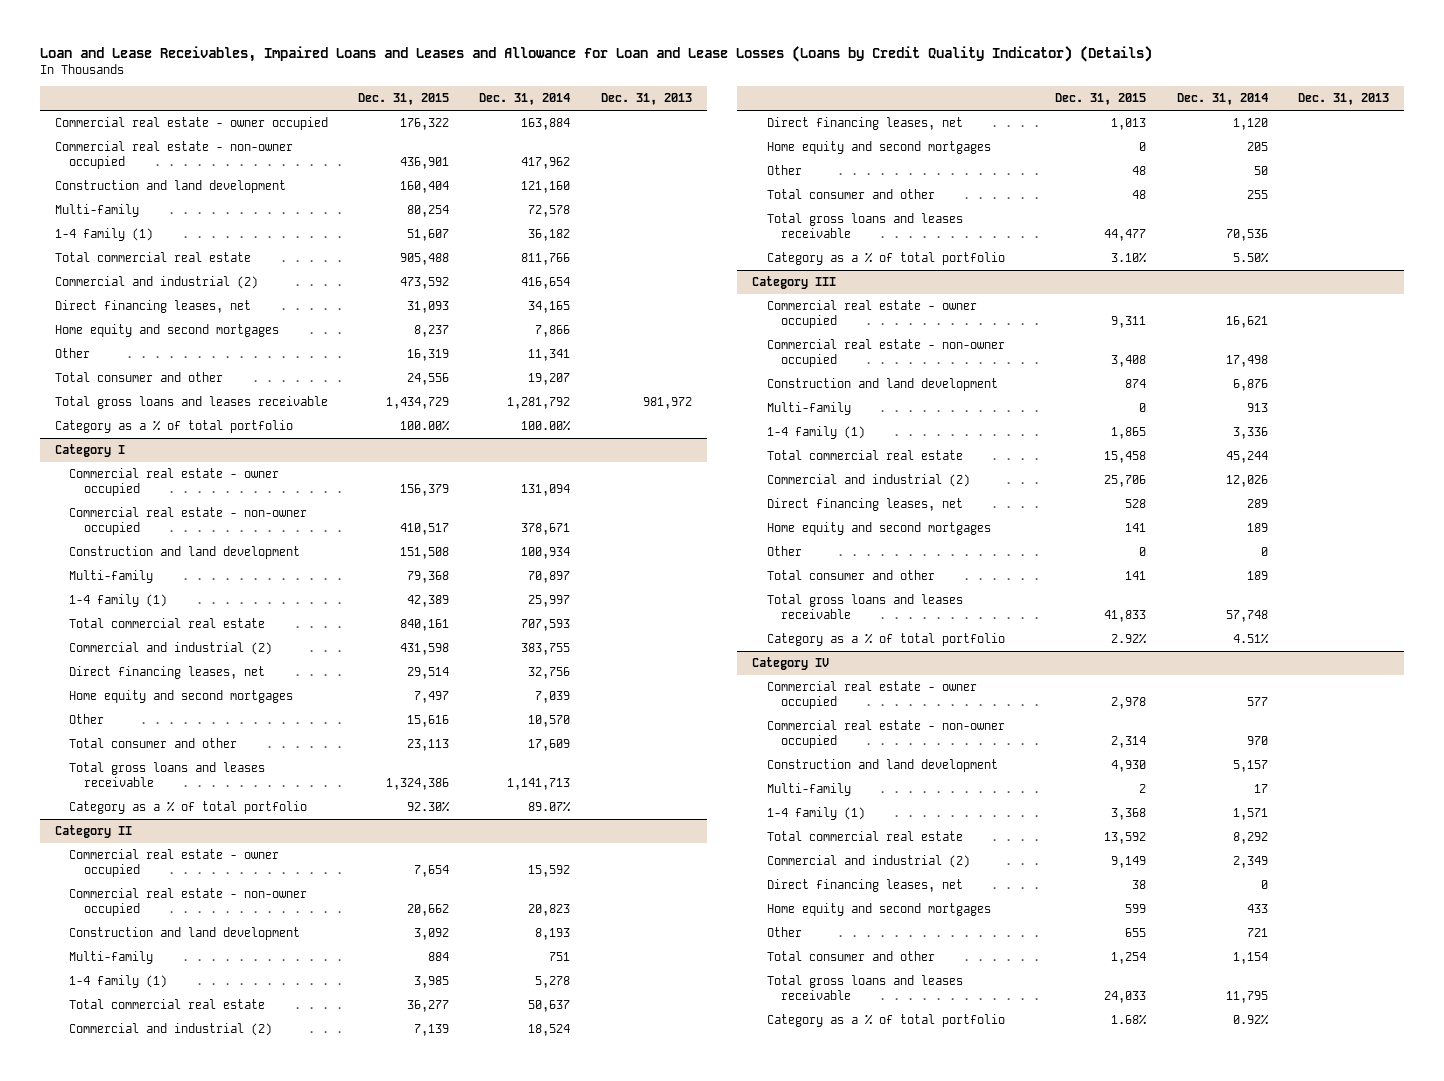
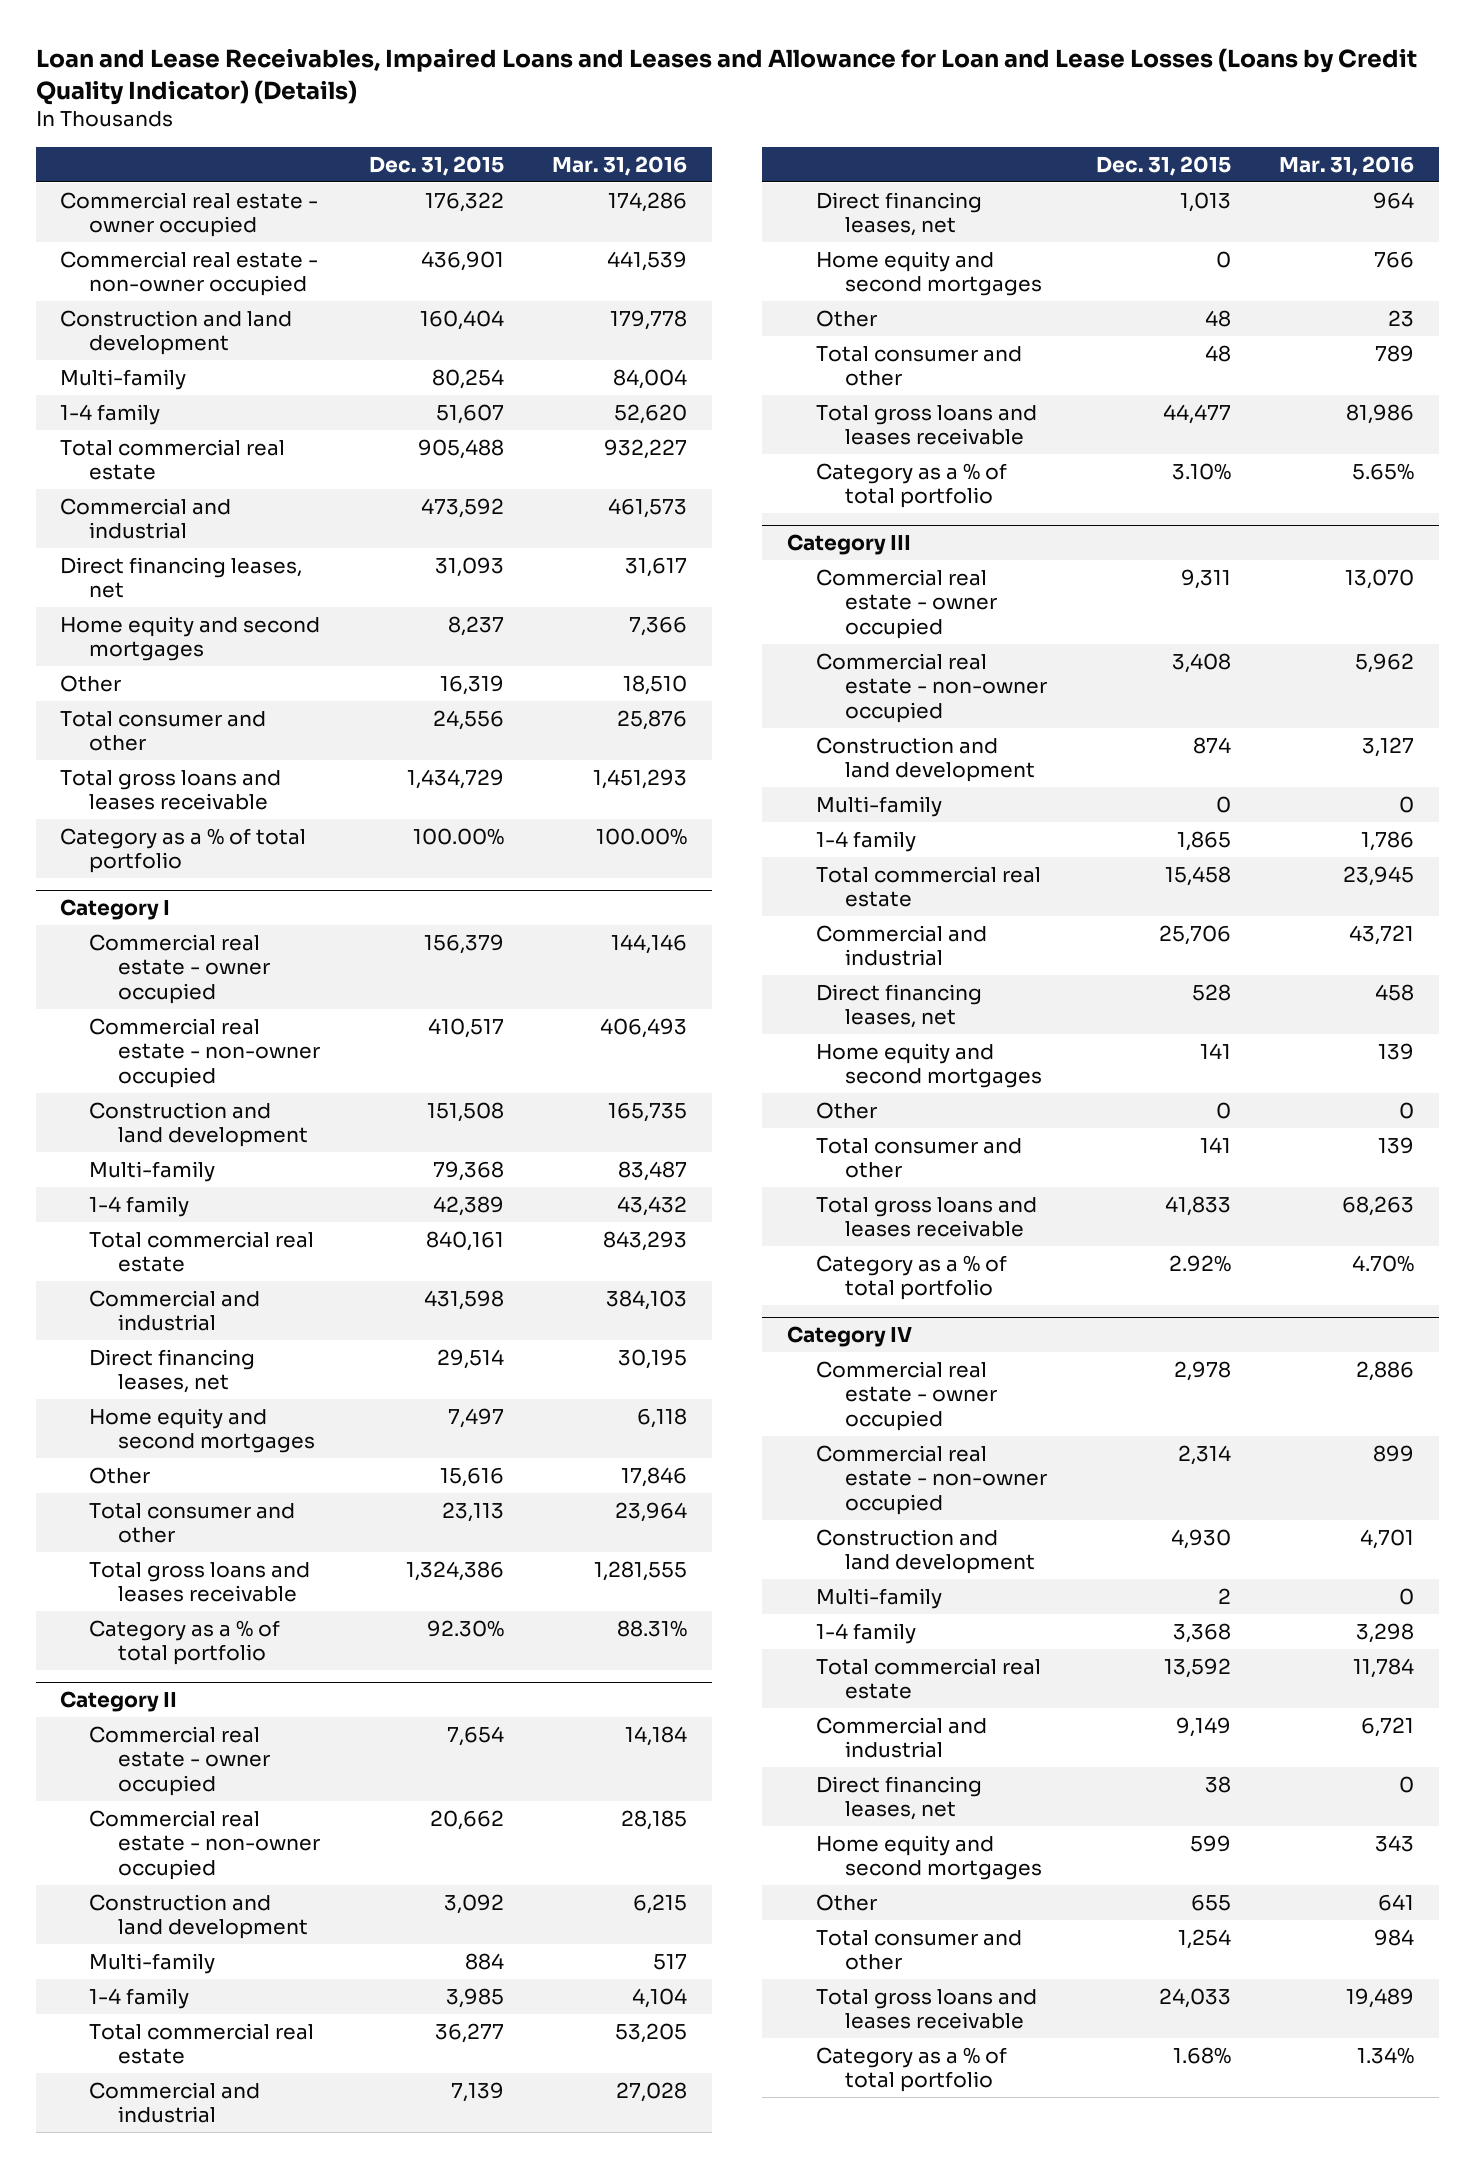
- | Dec. 31, 2015 | Dec. 31, 2014 | Dec. 31, 2013
+ | Dec. 31, 2015 | Mar. 31, 2016
- 1-4 family (1) | 51,607 | 36,182 |
+ 1-4 family | 51,607 | 52,620
- Commercial and industrial (2) | 473,592 | 416,654 |
+ Commercial and industrial | 473,592 | 461,573
@ Category I
- 1-4 family (1) | 42,389 | 25,997 |
+ 1-4 family | 42,389 | 43,432
- Commercial and industrial (2) | 431,598 | 383,755 |
+ Commercial and industrial | 431,598 | 384,103
@ Category II
- 1-4 family (1) | 3,985 | 5,278 |
+ 1-4 family | 3,985 | 4,104
- Commercial and industrial (2) | 7,139 | 18,524 |
+ Commercial and industrial | 7,139 | 27,028
@ Category III
- 1-4 family (1) | 1,865 | 3,336 |
+ 1-4 family | 1,865 | 1,786
- Commercial and industrial (2) | 25,706 | 12,026 |
+ Commercial and industrial | 25,706 | 43,721
@ Category IV
- 1-4 family (1) | 3,368 | 1,571 |
+ 1-4 family | 3,368 | 3,298
- Commercial and industrial (2) | 9,149 | 2,349 |
+ Commercial and industrial | 9,149 | 6,721

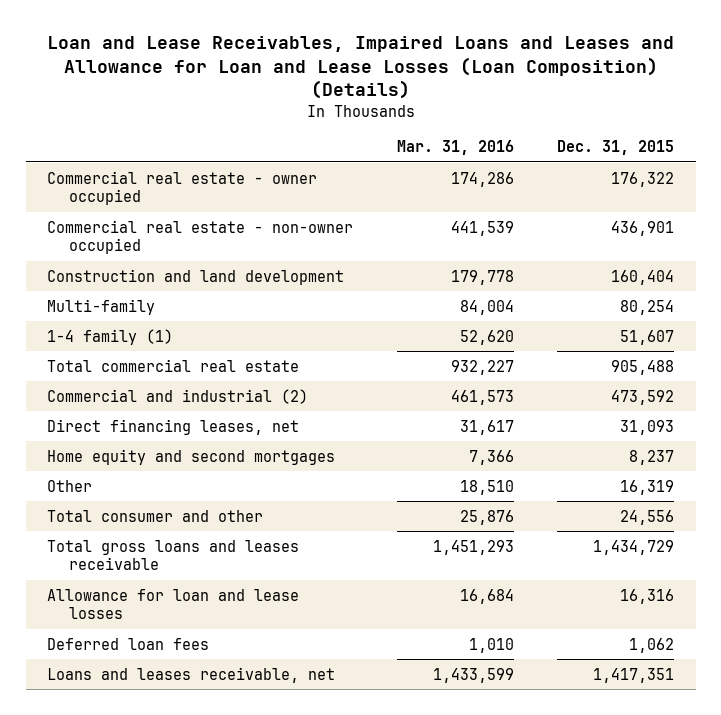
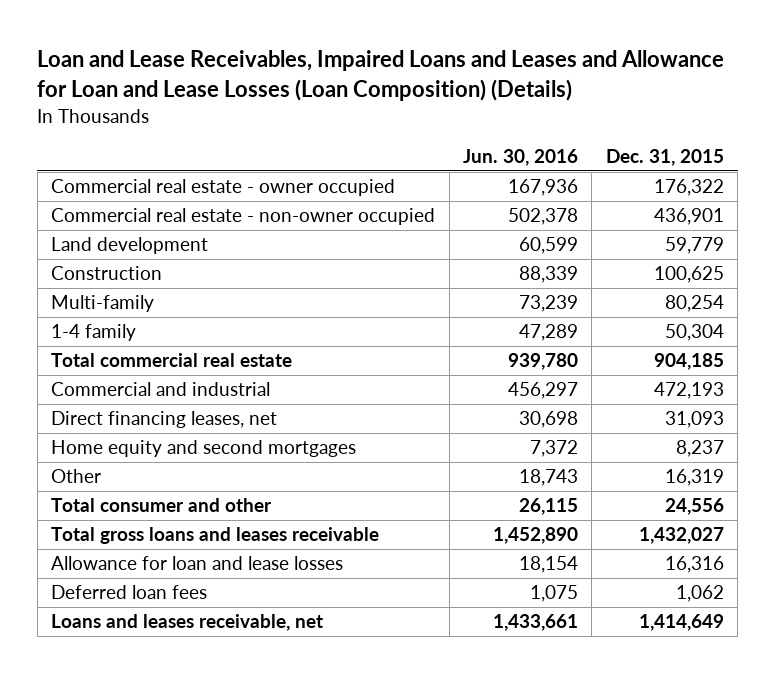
- | Mar. 31, 2016 | Dec. 31, 2015
+ | Jun. 30, 2016 | Dec. 31, 2015
- Construction and land development | 179,778 | 160,404
+ Land development | 60,599 | 59,779
+ Construction | 88,339 | 100,625
- 1-4 family (1) | 52,620 | 51,607
- Total commercial real estate | 932,227 | 905,488
- Commercial and industrial (2) | 461,573 | 473,592
+ 1-4 family | 47,289 | 50,304
+ Total commercial real estate | 939,780 | 904,185
+ Commercial and industrial | 456,297 | 472,193
- Total gross loans and leases receivable | 1,451,293 | 1,434,729
+ Total gross loans and leases receivable | 1,452,890 | 1,432,027
- Loans and leases receivable, net | 1,433,599 | 1,417,351
+ Loans and leases receivable, net | 1,433,661 | 1,414,649

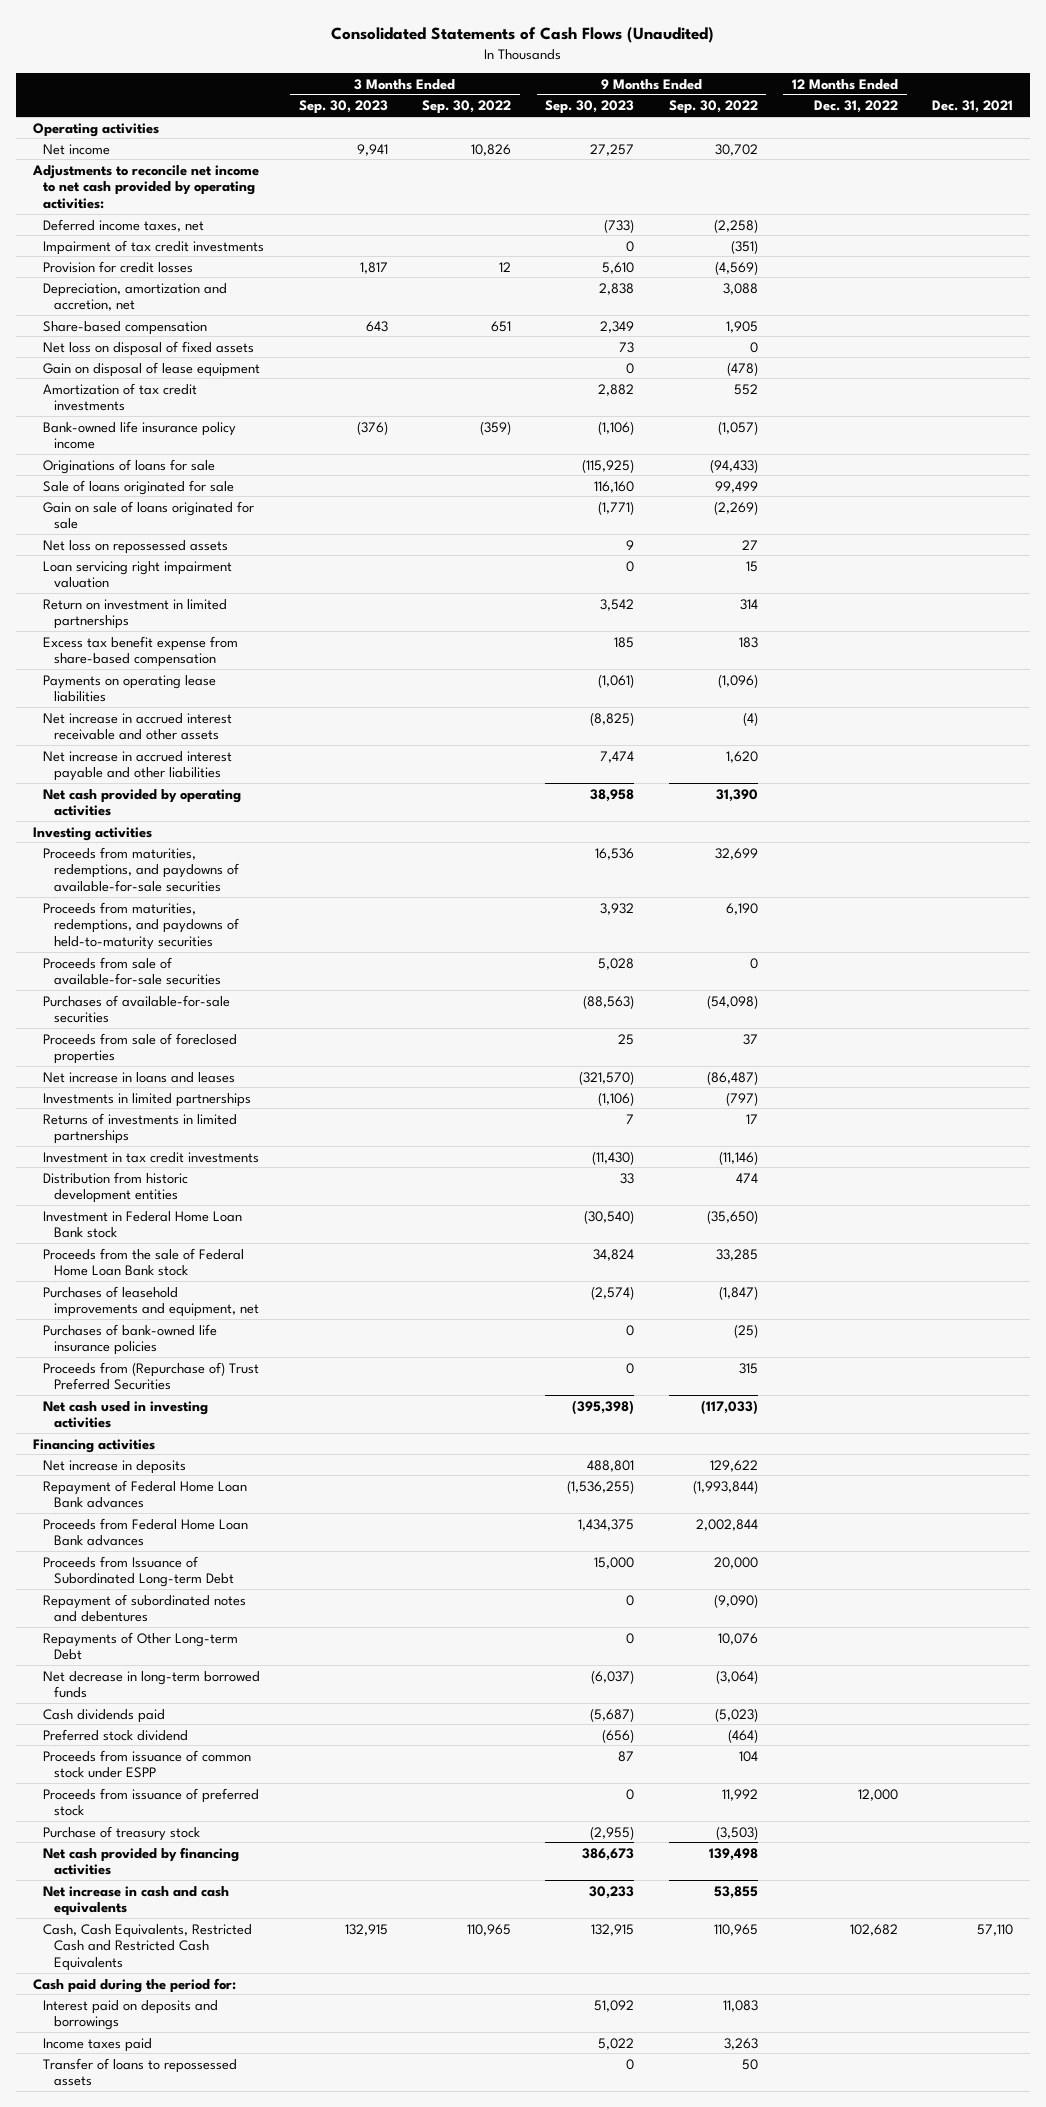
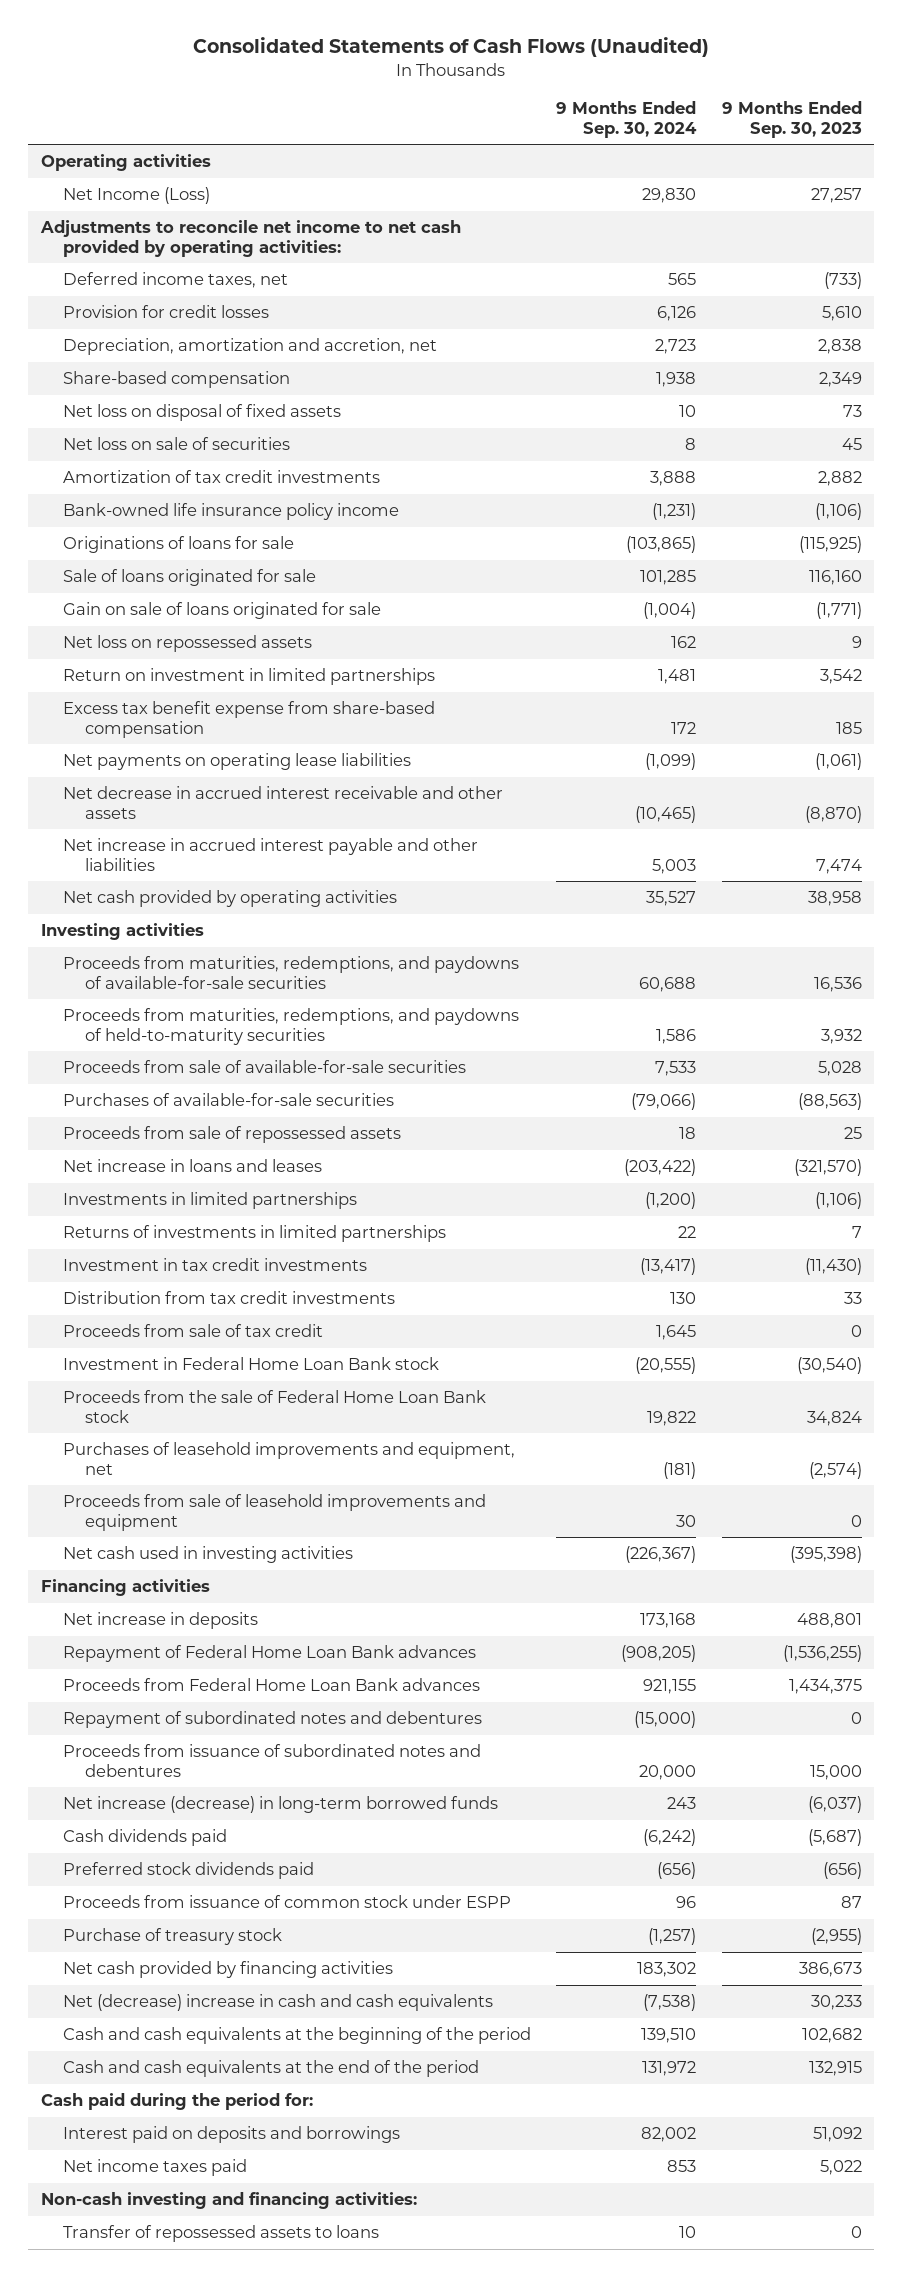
- | 3 Months Ended Sep. 30, 2023 | 3 Months Ended Sep. 30, 2022 | 9 Months Ended Sep. 30, 2023 | 9 Months Ended Sep. 30, 2022 | 12 Months Ended Dec. 31, 2022 | Dec. 31, 2021
+ | 9 Months Ended Sep. 30, 2024 | 9 Months Ended Sep. 30, 2023
- Net income | 9,941 | 10,826 | 27,257 | 30,702 | |
+ Net Income (Loss) | 29,830 | 27,257
- Impairment of tax credit investments | | | 0 | (351) | |
- Gain on disposal of lease equipment | | | 0 | (478) | |
+ Net loss on sale of securities | 8 | 45
- Loan servicing right impairment valuation | | | 0 | 15 | |
- Payments on operating lease liabilities | | | (1,061) | (1,096) | |
- Net increase in accrued interest receivable and other assets | | | (8,825) | (4) | |
+ Net payments on operating lease liabilities | (1,099) | (1,061)
+ Net decrease in accrued interest receivable and other assets | (10,465) | (8,870)
- Proceeds from sale of foreclosed properties | | | 25 | 37 | |
+ Proceeds from sale of repossessed assets | 18 | 25
- Distribution from historic development entities | | | 33 | 474 | |
+ Distribution from tax credit investments | 130 | 33
+ Proceeds from sale of tax credit | 1,645 | 0
- Purchases of bank-owned life insurance policies | | | 0 | (25) | |
- Proceeds from (Repurchase of) Trust Preferred Securities | | | 0 | 315 | |
+ Proceeds from sale of leasehold improvements and equipment | 30 | 0
- Proceeds from Issuance of Subordinated Long-term Debt | | | 15,000 | 20,000 | |
- Repayments of Other Long-term Debt | | | 0 | 10,076 | |
- Net decrease in long-term borrowed funds | | | (6,037) | (3,064) | |
+ Proceeds from issuance of subordinated notes and debentures | 20,000 | 15,000
+ Net increase (decrease) in long-term borrowed funds | 243 | (6,037)
- Preferred stock dividend | | | (656) | (464) | |
+ Preferred stock dividends paid | (656) | (656)
- Proceeds from issuance of preferred stock | | | 0 | 11,992 | 12,000 |
- Net increase in cash and cash equivalents | | | 30,233 | 53,855 | |
- Cash, Cash Equivalents, Restricted Cash and Restricted Cash Equivalents | 132,915 | 110,965 | 132,915 | 110,965 | 102,682 | 57,110
+ Net (decrease) increase in cash and cash equivalents | (7,538) | 30,233
+ Cash and cash equivalents at the beginning of the period | 139,510 | 102,682
+ Cash and cash equivalents at the end of the period | 131,972 | 132,915
- Income taxes paid | | | 5,022 | 3,263 | |
- Transfer of loans to repossessed assets | | | 0 | 50 | |
+ Net income taxes paid | 853 | 5,022
+ Non-cash investing and financing activities:
+ Transfer of repossessed assets to loans | 10 | 0

